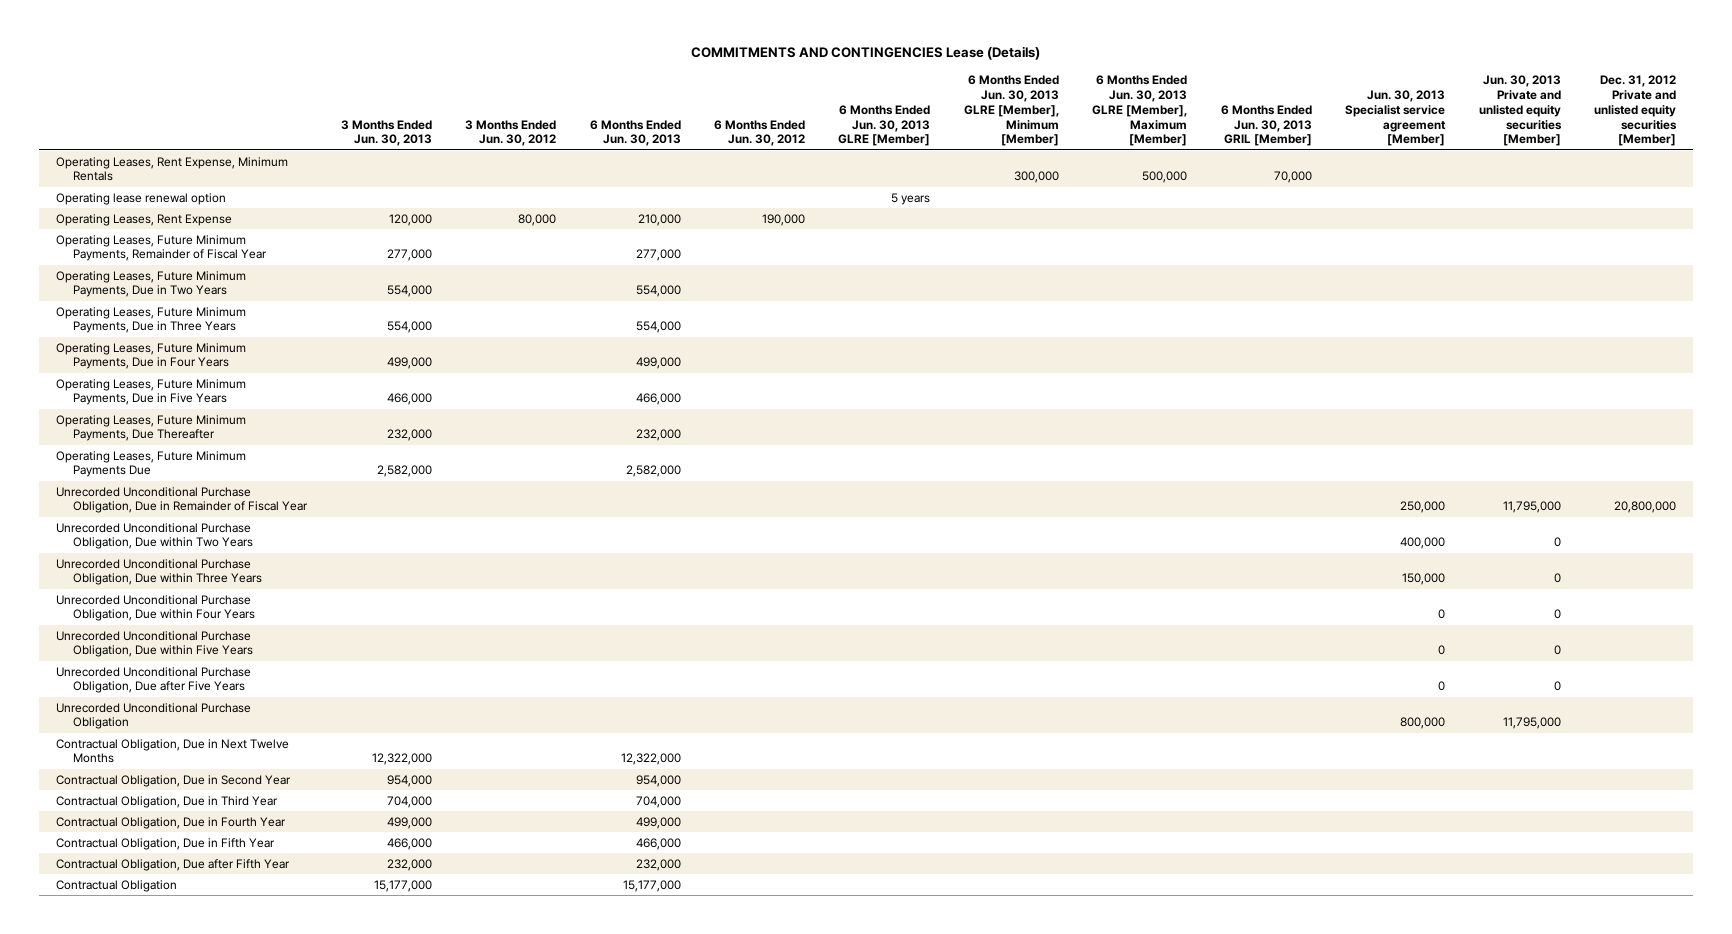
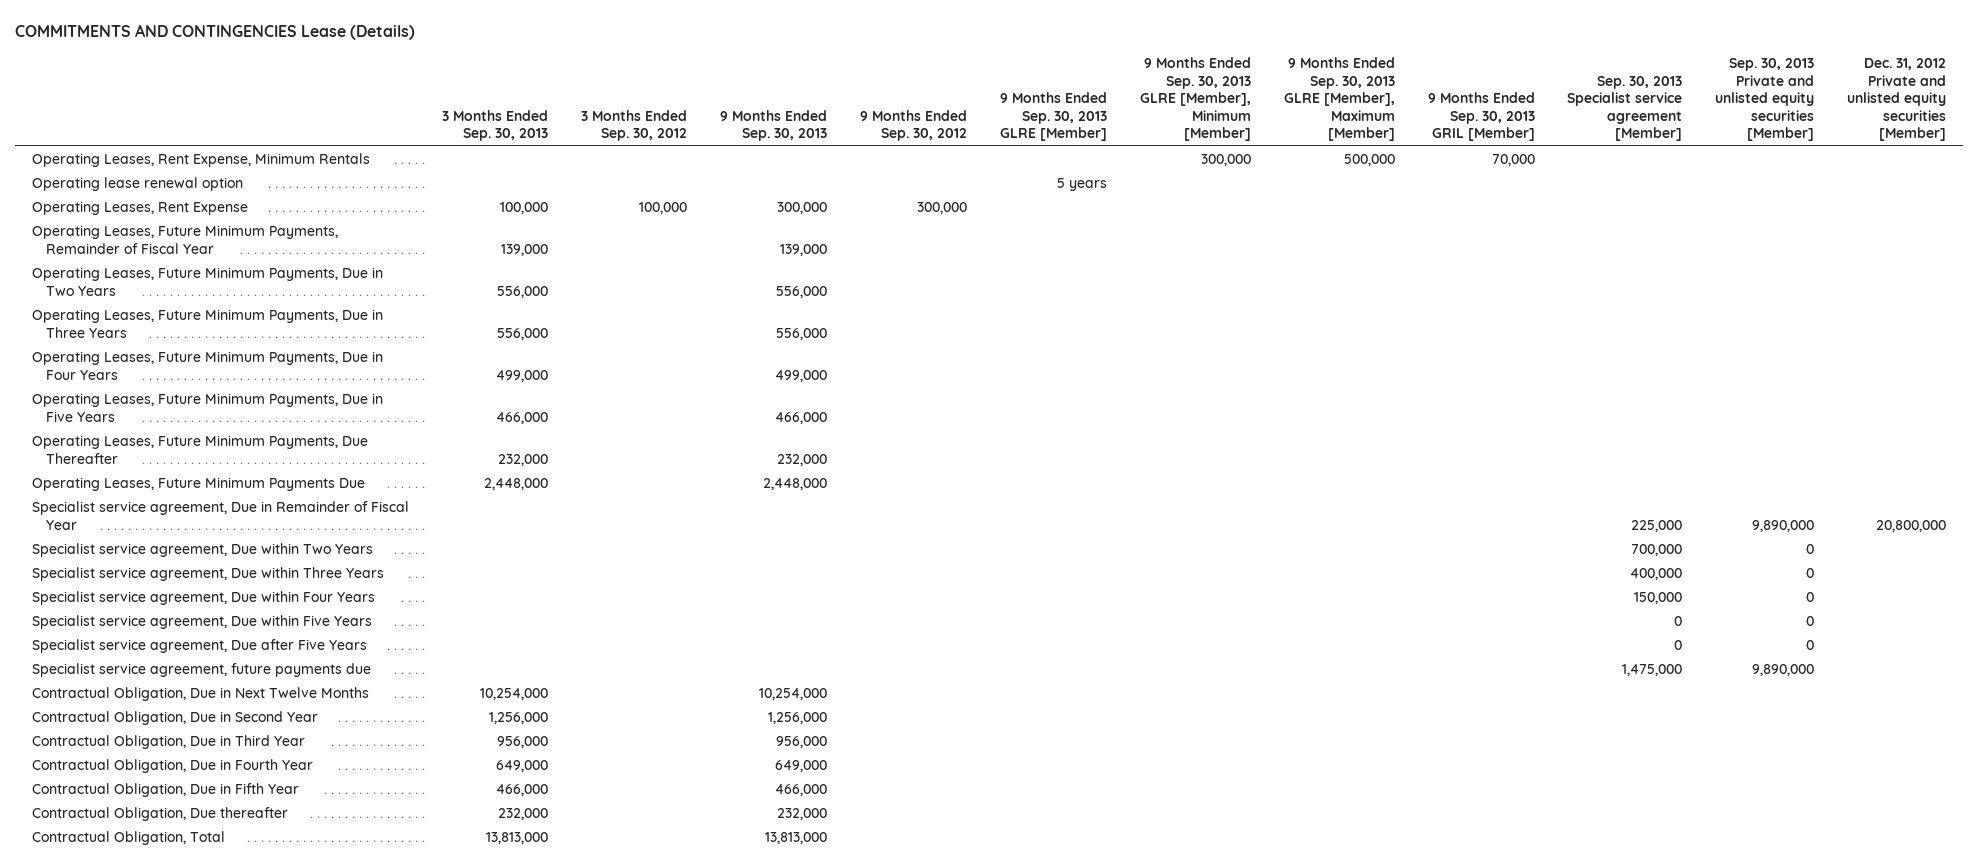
- | 3 Months Ended Jun. 30, 2013 | 3 Months Ended Jun. 30, 2012 | 6 Months Ended Jun. 30, 2013 | 6 Months Ended Jun. 30, 2012 | 6 Months Ended Jun. 30, 2013 GLRE [Member] | 6 Months Ended Jun. 30, 2013 GLRE [Member], Minimum [Member] | 6 Months Ended Jun. 30, 2013 GLRE [Member], Maximum [Member] | 6 Months Ended Jun. 30, 2013 GRIL [Member] | Jun. 30, 2013 Specialist service agreement [Member] | Jun. 30, 2013 Private and unlisted equity securities [Member] | Dec. 31, 2012 Private and unlisted equity securities [Member]
+ | 3 Months Ended Sep. 30, 2013 | 3 Months Ended Sep. 30, 2012 | 9 Months Ended Sep. 30, 2013 | 9 Months Ended Sep. 30, 2012 | 9 Months Ended Sep. 30, 2013 GLRE [Member] | 9 Months Ended Sep. 30, 2013 GLRE [Member], Minimum [Member] | 9 Months Ended Sep. 30, 2013 GLRE [Member], Maximum [Member] | 9 Months Ended Sep. 30, 2013 GRIL [Member] | Sep. 30, 2013 Specialist service agreement [Member] | Sep. 30, 2013 Private and unlisted equity securities [Member] | Dec. 31, 2012 Private and unlisted equity securities [Member]
- Unrecorded Unconditional Purchase Obligation, Due in Remainder of Fiscal Year | | | | | | | | | 250,000 | 11,795,000 | 20,800,000
- Unrecorded Unconditional Purchase Obligation, Due within Two Years | | | | | | | | | 400,000 | 0 |
- Unrecorded Unconditional Purchase Obligation, Due within Three Years | | | | | | | | | 150,000 | 0 |
- Unrecorded Unconditional Purchase Obligation, Due within Four Years | | | | | | | | | 0 | 0 |
- Unrecorded Unconditional Purchase Obligation, Due within Five Years | | | | | | | | | 0 | 0 |
- Unrecorded Unconditional Purchase Obligation, Due after Five Years | | | | | | | | | 0 | 0 |
- Unrecorded Unconditional Purchase Obligation | | | | | | | | | 800,000 | 11,795,000 |
+ Specialist service agreement, Due in Remainder of Fiscal Year | | | | | | | | | 225,000 | 9,890,000 | 20,800,000
+ Specialist service agreement, Due within Two Years | | | | | | | | | 700,000 | 0 |
+ Specialist service agreement, Due within Three Years | | | | | | | | | 400,000 | 0 |
+ Specialist service agreement, Due within Four Years | | | | | | | | | 150,000 | 0 |
+ Specialist service agreement, Due within Five Years | | | | | | | | | 0 | 0 |
+ Specialist service agreement, Due after Five Years | | | | | | | | | 0 | 0 |
+ Specialist service agreement, future payments due | | | | | | | | | 1,475,000 | 9,890,000 |
- Contractual Obligation, Due after Fifth Year | 232,000 | | 232,000 | | | | | | | |
- Contractual Obligation | 15,177,000 | | 15,177,000 | | | | | | | |
+ Contractual Obligation, Due thereafter | 232,000 | | 232,000 | | | | | | | |
+ Contractual Obligation, Total | 13,813,000 | | 13,813,000 | | | | | | | |

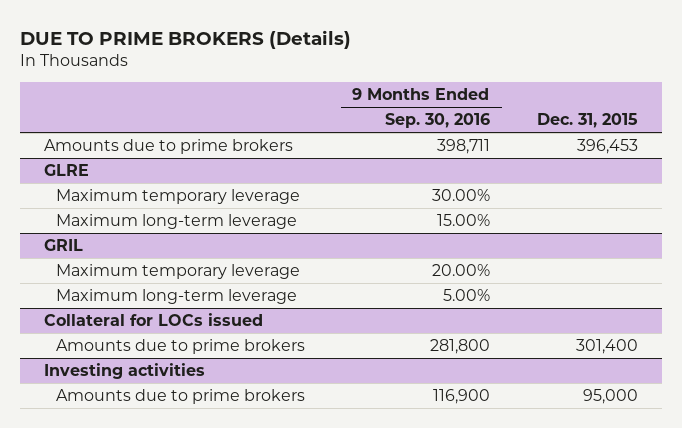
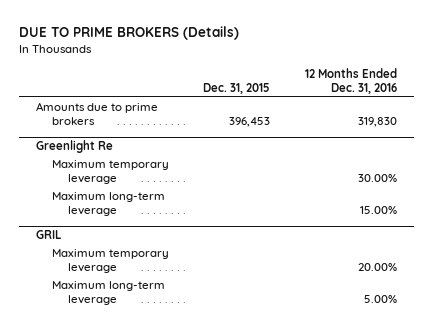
- | 9 Months Ended Sep. 30, 2016 | Dec. 31, 2015
+ | Dec. 31, 2015 | 12 Months Ended Dec. 31, 2016
- GLRE
+ Greenlight Re
- Collateral for LOCs issued
- Amounts due to prime brokers | 281,800 | 301,400
- Investing activities
- Amounts due to prime brokers | 116,900 | 95,000

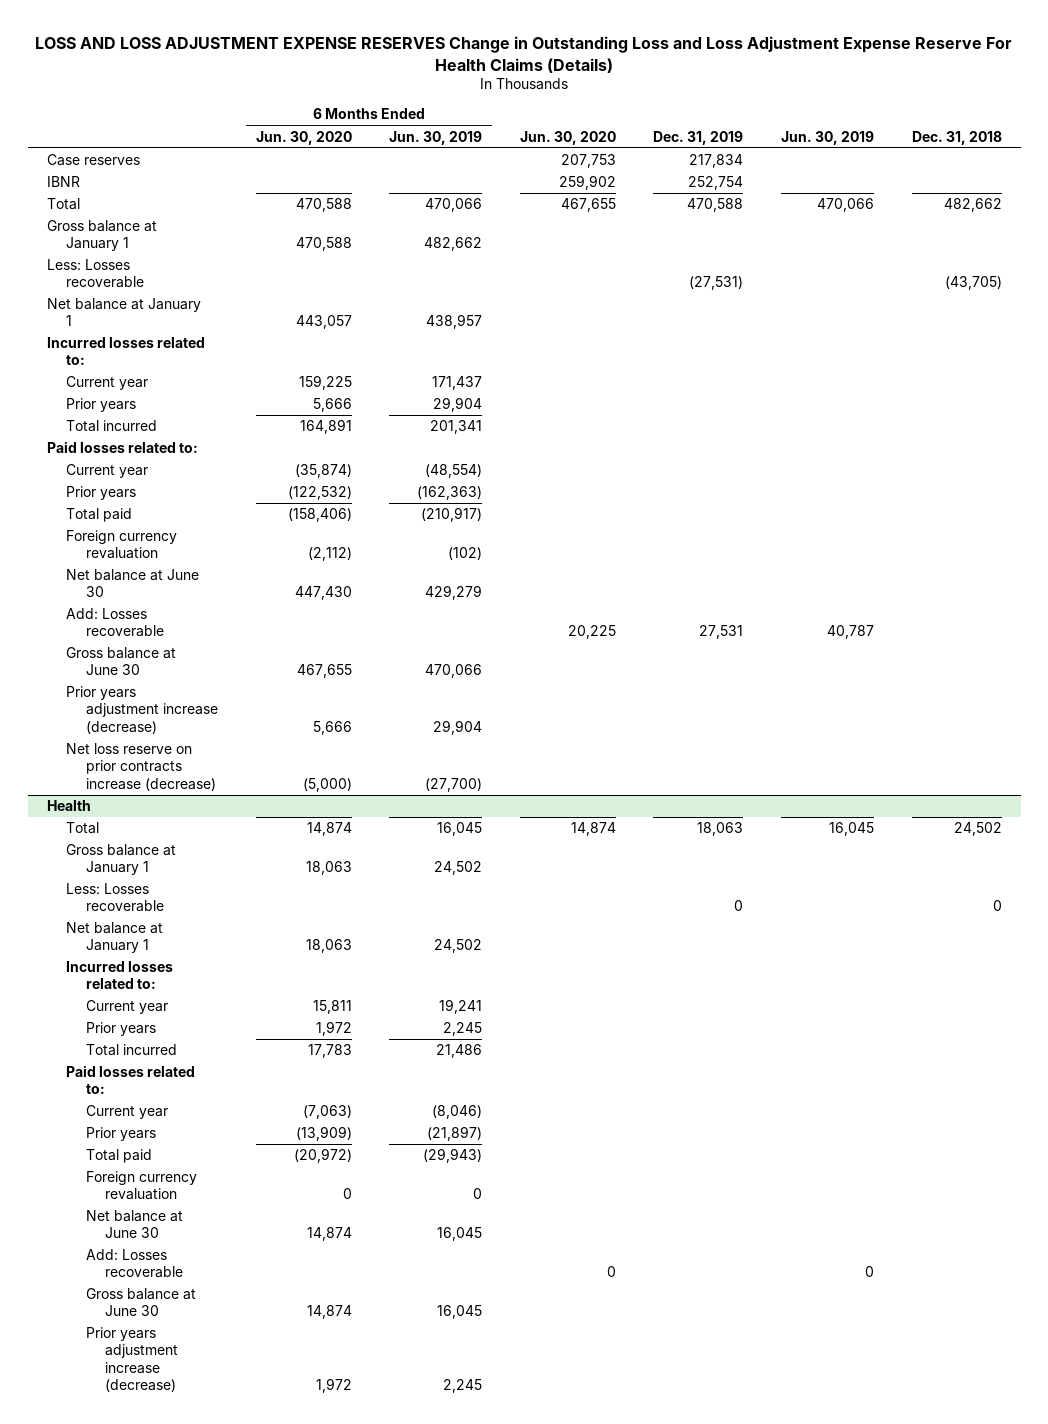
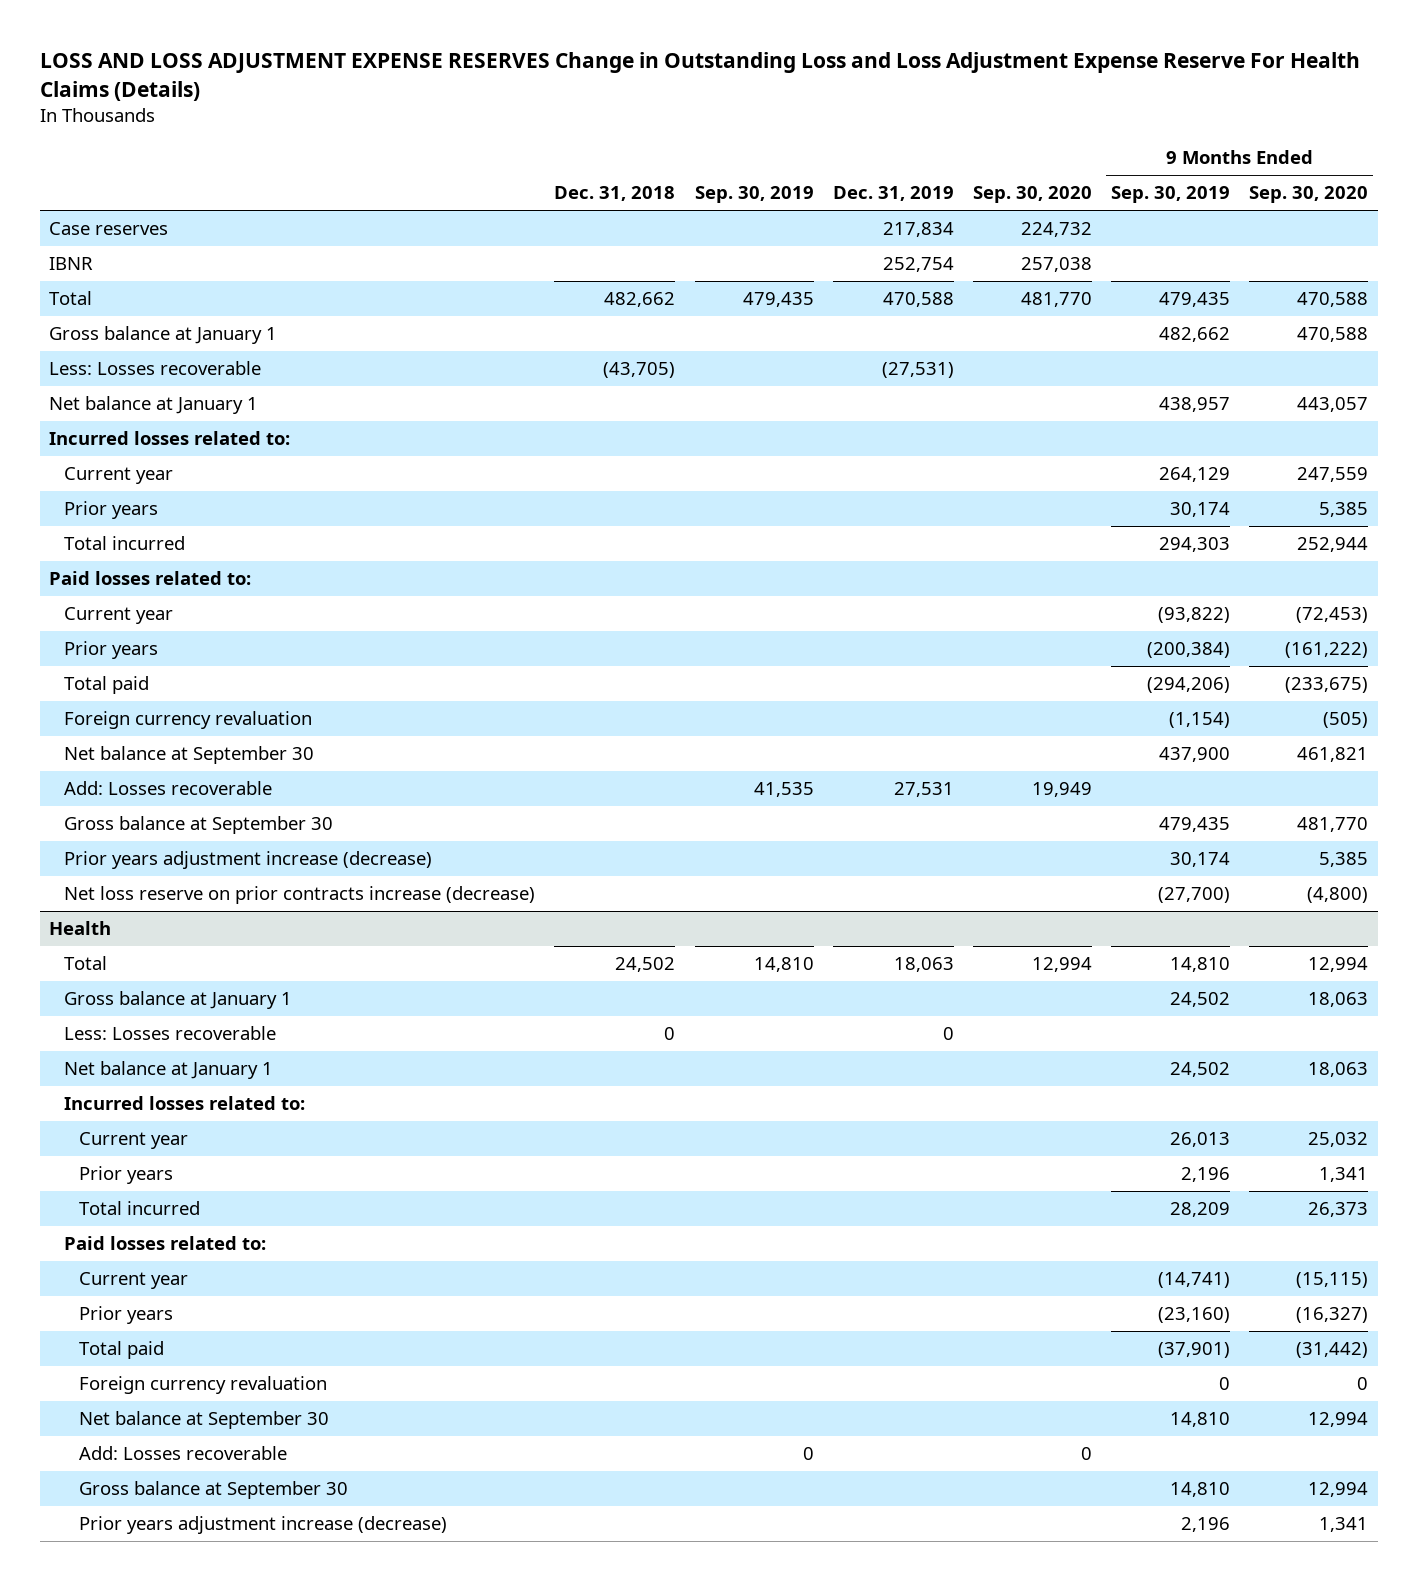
- | 6 Months Ended Jun. 30, 2020 | 6 Months Ended Jun. 30, 2019 | Jun. 30, 2020 | Dec. 31, 2019 | Jun. 30, 2019 | Dec. 31, 2018
+ | Dec. 31, 2018 | Sep. 30, 2019 | Dec. 31, 2019 | Sep. 30, 2020 | 9 Months Ended Sep. 30, 2019 | 9 Months Ended Sep. 30, 2020
- Net balance at June 30 | 447,430 | 429,279 | | | |
+ Net balance at September 30 | | | | | 437,900 | 461,821
- Gross balance at June 30 | 467,655 | 470,066 | | | |
+ Gross balance at September 30 | | | | | 479,435 | 481,770
@ Health
- Net balance at June 30 | 14,874 | 16,045 | | | |
+ Net balance at September 30 | | | | | 14,810 | 12,994
- Gross balance at June 30 | 14,874 | 16,045 | | | |
+ Gross balance at September 30 | | | | | 14,810 | 12,994

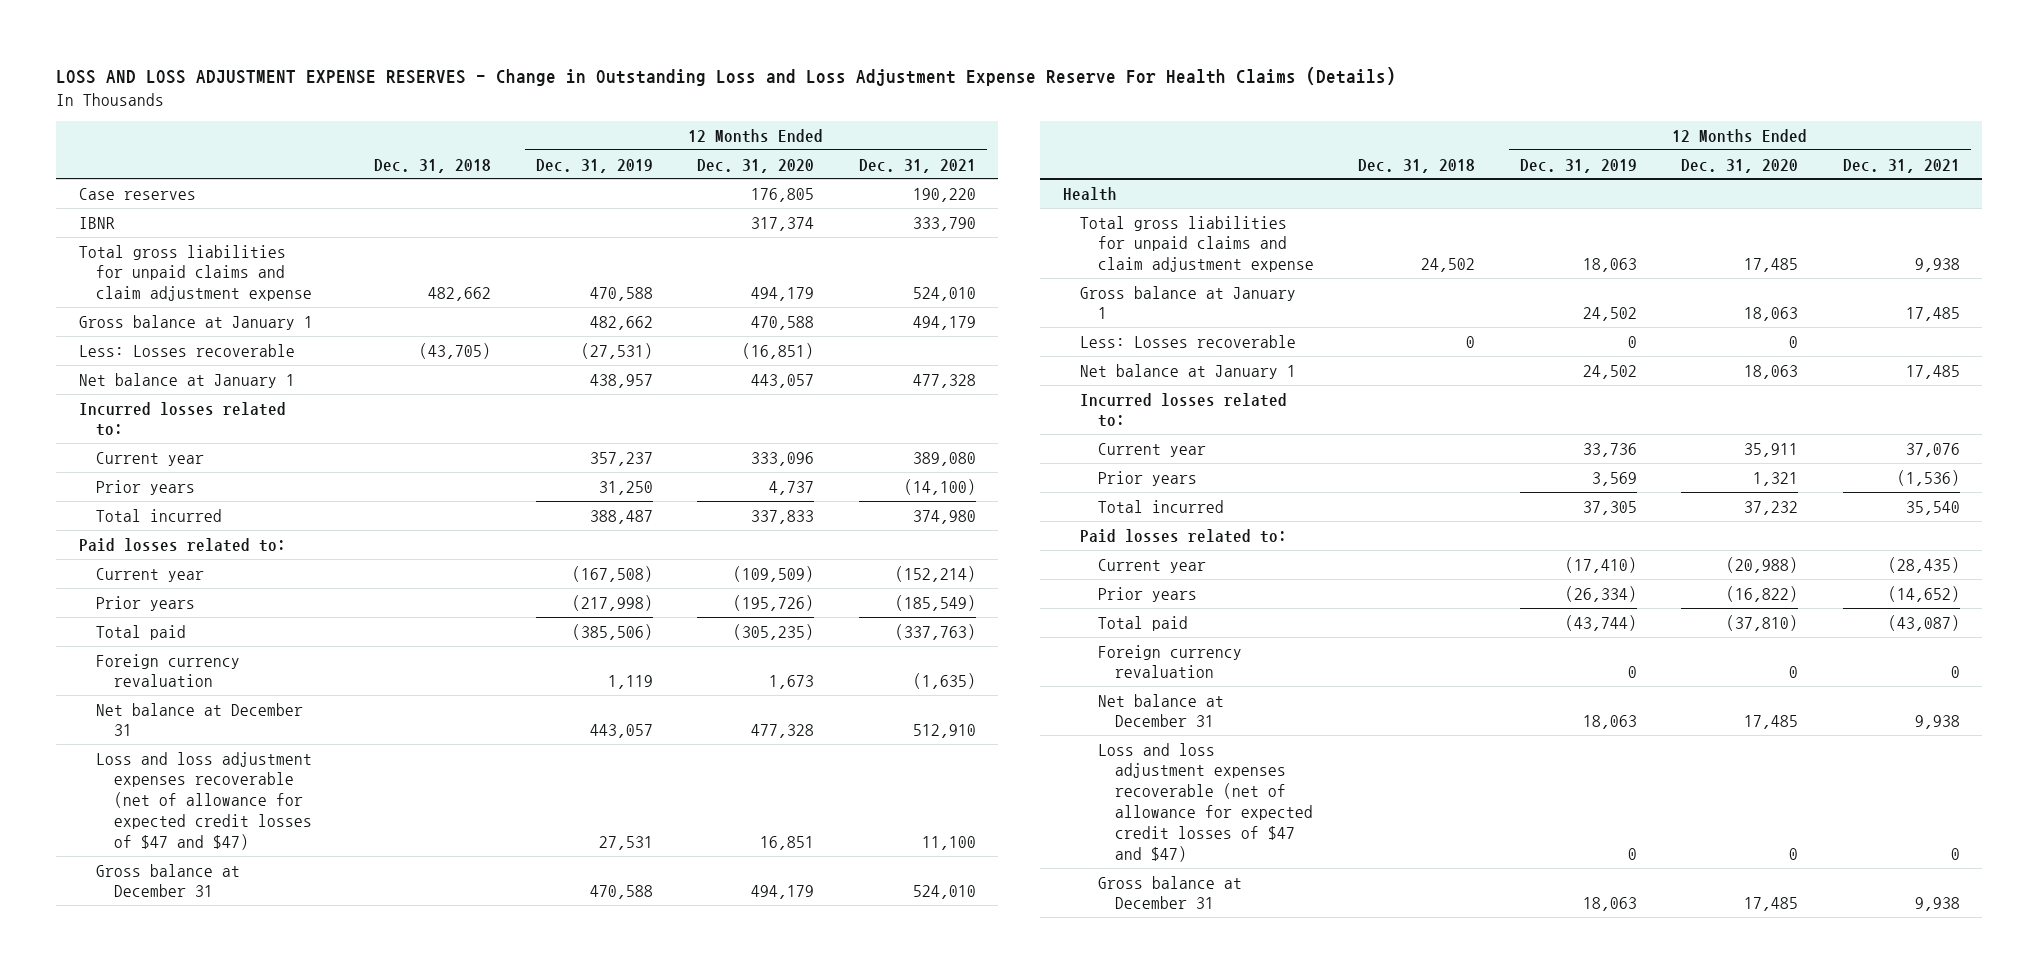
- LOSS AND LOSS ADJUSTMENT EXPENSE RESERVES Change in Outstanding Loss and Loss Adjustment Expense Reserve For Health Claims (Details)
+ LOSS AND LOSS ADJUSTMENT EXPENSE RESERVES - Change in Outstanding Loss and Loss Adjustment Expense Reserve For Health Claims (Details)
- | Dec. 31, 2018 | Sep. 30, 2019 | Dec. 31, 2019 | Sep. 30, 2020 | 9 Months Ended Sep. 30, 2019 | 9 Months Ended Sep. 30, 2020
+ | Dec. 31, 2018 | 12 Months Ended Dec. 31, 2019 | 12 Months Ended Dec. 31, 2020 | 12 Months Ended Dec. 31, 2021
- Total | 482,662 | 479,435 | 470,588 | 481,770 | 479,435 | 470,588
+ Total gross liabilities for unpaid claims and claim adjustment expense | 482,662 | 470,588 | 494,179 | 524,010
- Net balance at September 30 | | | | | 437,900 | 461,821
- Add: Losses recoverable | | 41,535 | 27,531 | 19,949 | |
- Gross balance at September 30 | | | | | 479,435 | 481,770
- Prior years adjustment increase (decrease) | | | | | 30,174 | 5,385
- Net loss reserve on prior contracts increase (decrease) | | | | | (27,700) | (4,800)
+ Net balance at December 31 | | 443,057 | 477,328 | 512,910
+ Loss and loss adjustment expenses recoverable (net of allowance for expected credit losses of $47 and $47) | | 27,531 | 16,851 | 11,100
+ Gross balance at December 31 | | 470,588 | 494,179 | 524,010
@ Health
- Total | 24,502 | 14,810 | 18,063 | 12,994 | 14,810 | 12,994
+ Total gross liabilities for unpaid claims and claim adjustment expense | 24,502 | 18,063 | 17,485 | 9,938
- Net balance at September 30 | | | | | 14,810 | 12,994
- Add: Losses recoverable | | 0 | | 0 | |
- Gross balance at September 30 | | | | | 14,810 | 12,994
- Prior years adjustment increase (decrease) | | | | | 2,196 | 1,341
+ Net balance at December 31 | | 18,063 | 17,485 | 9,938
+ Loss and loss adjustment expenses recoverable (net of allowance for expected credit losses of $47 and $47) | | 0 | 0 | 0
+ Gross balance at December 31 | | 18,063 | 17,485 | 9,938

